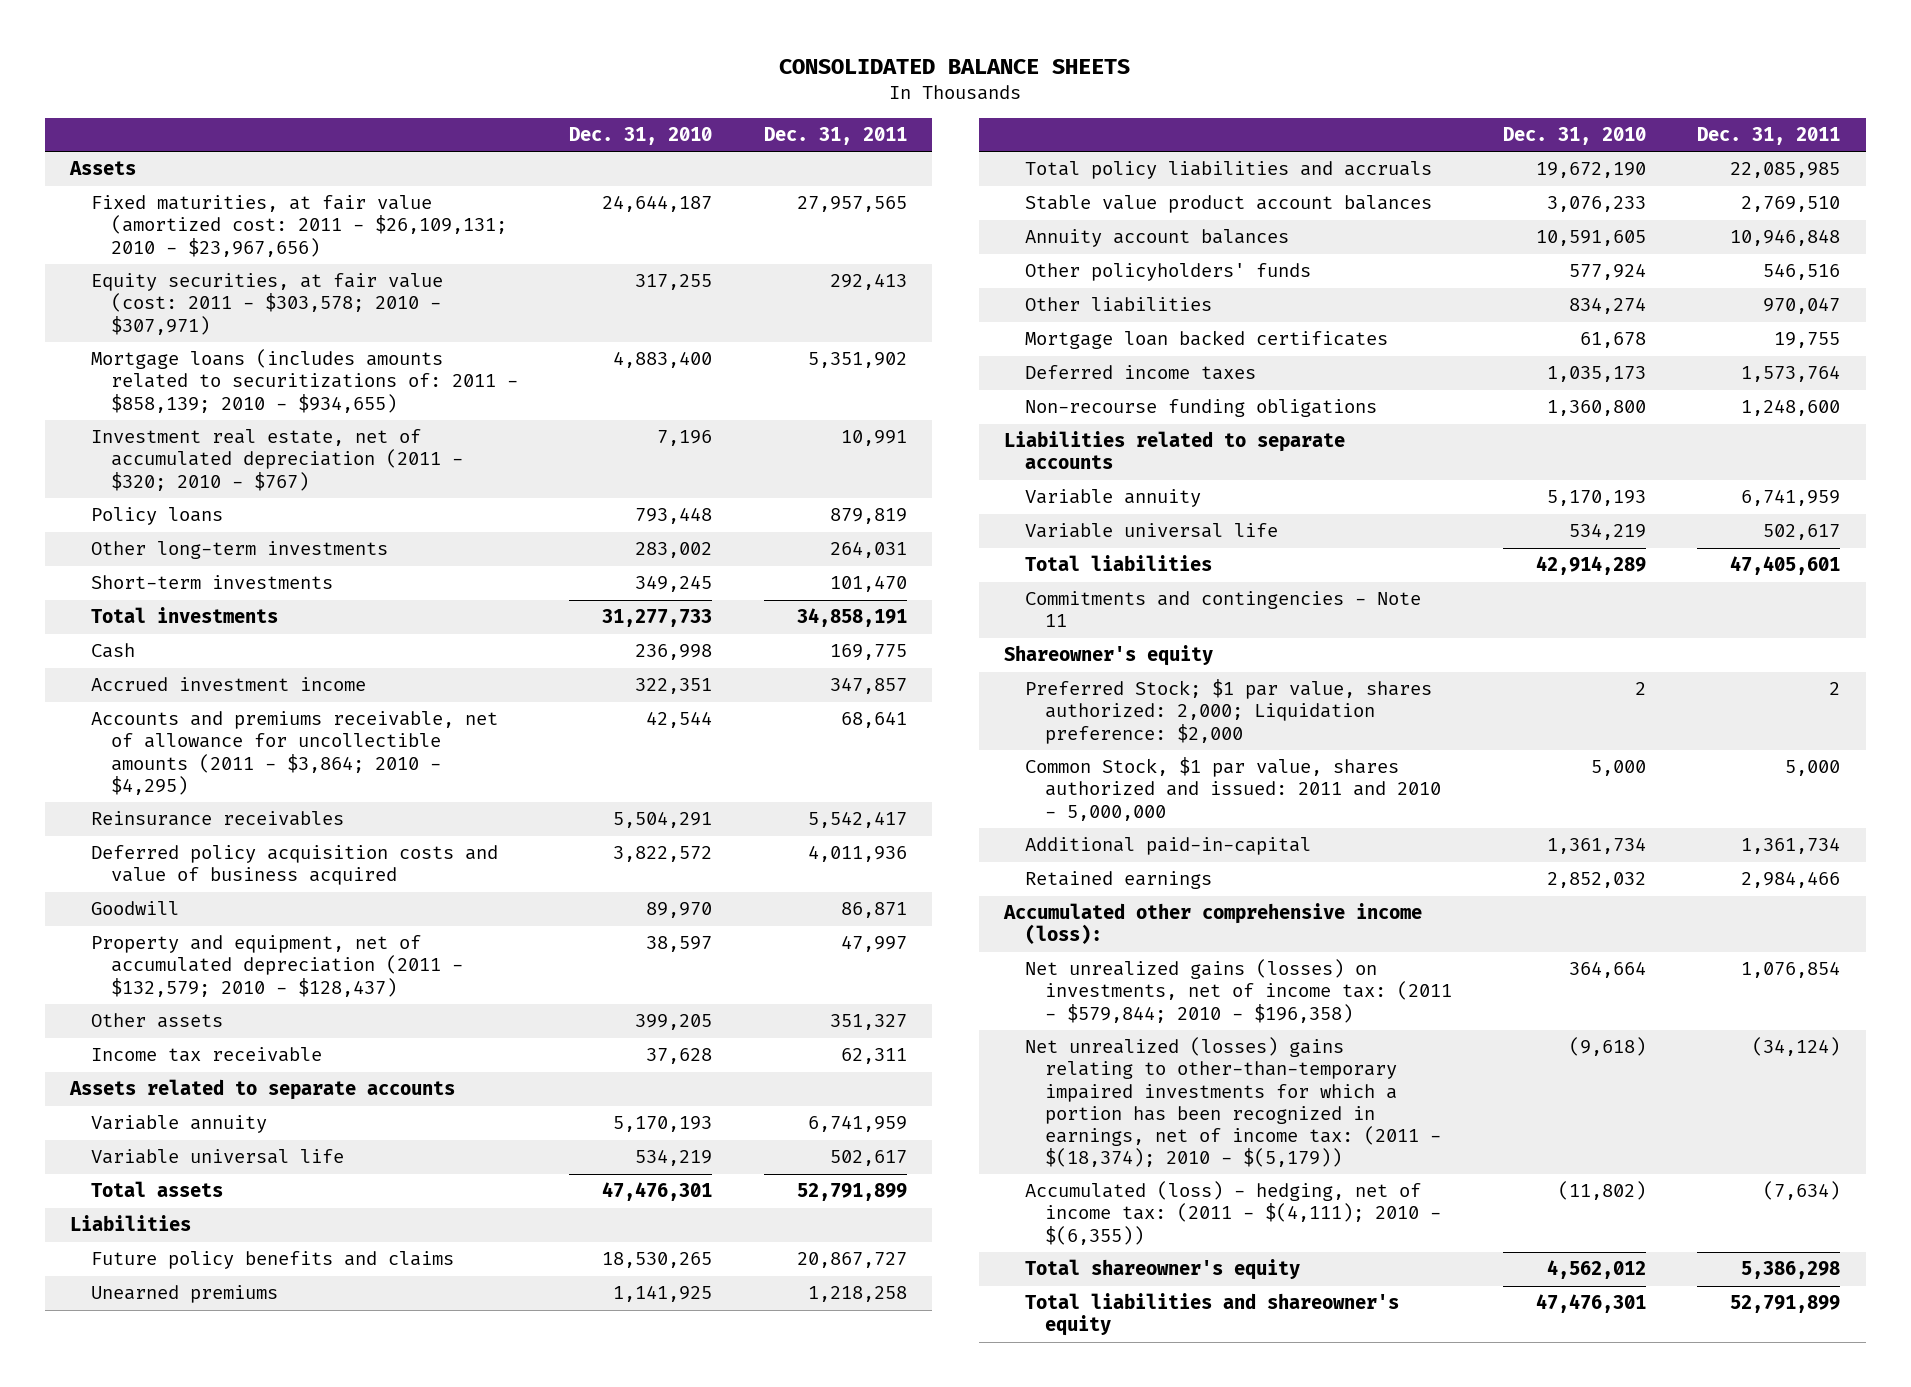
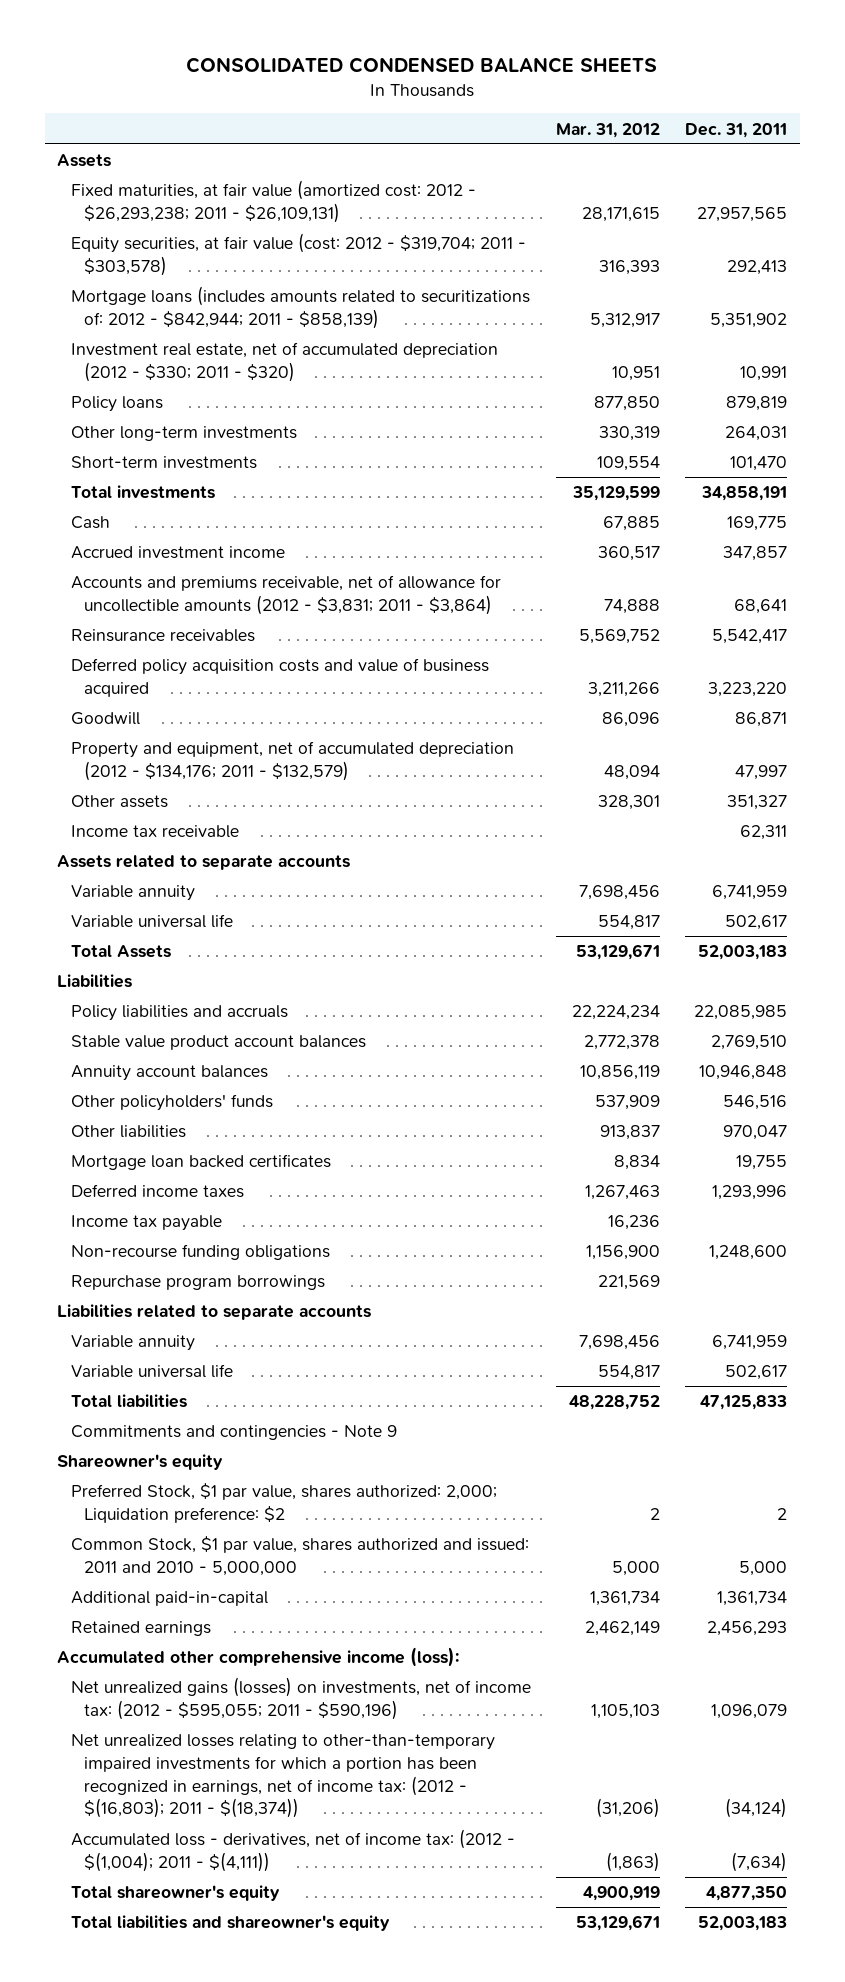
- CONSOLIDATED BALANCE SHEETS
+ CONSOLIDATED CONDENSED BALANCE SHEETS
- | Dec. 31, 2010 | Dec. 31, 2011
+ | Mar. 31, 2012 | Dec. 31, 2011
- Fixed maturities, at fair value (amortized cost: 2011 - $26,109,131; 2010 - $23,967,656) | 24,644,187 | 27,957,565
- Equity securities, at fair value (cost: 2011 - $303,578; 2010 - $307,971) | 317,255 | 292,413
- Mortgage loans (includes amounts related to securitizations of: 2011 - $858,139; 2010 - $934,655) | 4,883,400 | 5,351,902
- Investment real estate, net of accumulated depreciation (2011 - $320; 2010 - $767) | 7,196 | 10,991
+ Fixed maturities, at fair value (amortized cost: 2012 - $26,293,238; 2011 - $26,109,131) | 28,171,615 | 27,957,565
+ Equity securities, at fair value (cost: 2012 - $319,704; 2011 - $303,578) | 316,393 | 292,413
+ Mortgage loans (includes amounts related to securitizations of: 2012 - $842,944; 2011 - $858,139) | 5,312,917 | 5,351,902
+ Investment real estate, net of accumulated depreciation (2012 - $330; 2011 - $320) | 10,951 | 10,991
- Accounts and premiums receivable, net of allowance for uncollectible amounts (2011 - $3,864; 2010 - $4,295) | 42,544 | 68,641
+ Accounts and premiums receivable, net of allowance for uncollectible amounts (2012 - $3,831; 2011 - $3,864) | 74,888 | 68,641
- Deferred policy acquisition costs and value of business acquired | 3,822,572 | 4,011,936
+ Deferred policy acquisition costs and value of business acquired | 3,211,266 | 3,223,220
- Property and equipment, net of accumulated depreciation (2011 - $132,579; 2010 - $128,437) | 38,597 | 47,997
+ Property and equipment, net of accumulated depreciation (2012 - $134,176; 2011 - $132,579) | 48,094 | 47,997
- Total assets | 47,476,301 | 52,791,899
+ Total Assets | 53,129,671 | 52,003,183
- Future policy benefits and claims | 18,530,265 | 20,867,727
- Unearned premiums | 1,141,925 | 1,218,258
- Total policy liabilities and accruals | 19,672,190 | 22,085,985
+ Policy liabilities and accruals | 22,224,234 | 22,085,985
- Deferred income taxes | 1,035,173 | 1,573,764
+ Deferred income taxes | 1,267,463 | 1,293,996
+ Income tax payable | 16,236 |
+ Repurchase program borrowings | 221,569 |
- Total liabilities | 42,914,289 | 47,405,601
- Commitments and contingencies - Note 11
+ Total liabilities | 48,228,752 | 47,125,833
+ Commitments and contingencies - Note 9
- Preferred Stock; $1 par value, shares authorized: 2,000; Liquidation preference: $2,000 | 2 | 2
+ Preferred Stock, $1 par value, shares authorized: 2,000; Liquidation preference: $2 | 2 | 2
- Retained earnings | 2,852,032 | 2,984,466
+ Retained earnings | 2,462,149 | 2,456,293
- Net unrealized gains (losses) on investments, net of income tax: (2011 - $579,844; 2010 - $196,358) | 364,664 | 1,076,854
- Net unrealized (losses) gains relating to other-than-temporary impaired investments for which a portion has been recognized in earnings, net of income tax: (2011 - $(18,374); 2010 - $(5,179)) | (9,618) | (34,124)
- Accumulated (loss) - hedging, net of income tax: (2011 - $(4,111); 2010 - $(6,355)) | (11,802) | (7,634)
- Total shareowner's equity | 4,562,012 | 5,386,298
- Total liabilities and shareowner's equity | 47,476,301 | 52,791,899
+ Net unrealized gains (losses) on investments, net of income tax: (2012 - $595,055; 2011 - $590,196) | 1,105,103 | 1,096,079
+ Net unrealized losses relating to other-than-temporary impaired investments for which a portion has been recognized in earnings, net of income tax: (2012 - $(16,803); 2011 - $(18,374)) | (31,206) | (34,124)
+ Accumulated loss - derivatives, net of income tax: (2012 - $(1,004); 2011 - $(4,111)) | (1,863) | (7,634)
+ Total shareowner's equity | 4,900,919 | 4,877,350
+ Total liabilities and shareowner's equity | 53,129,671 | 52,003,183

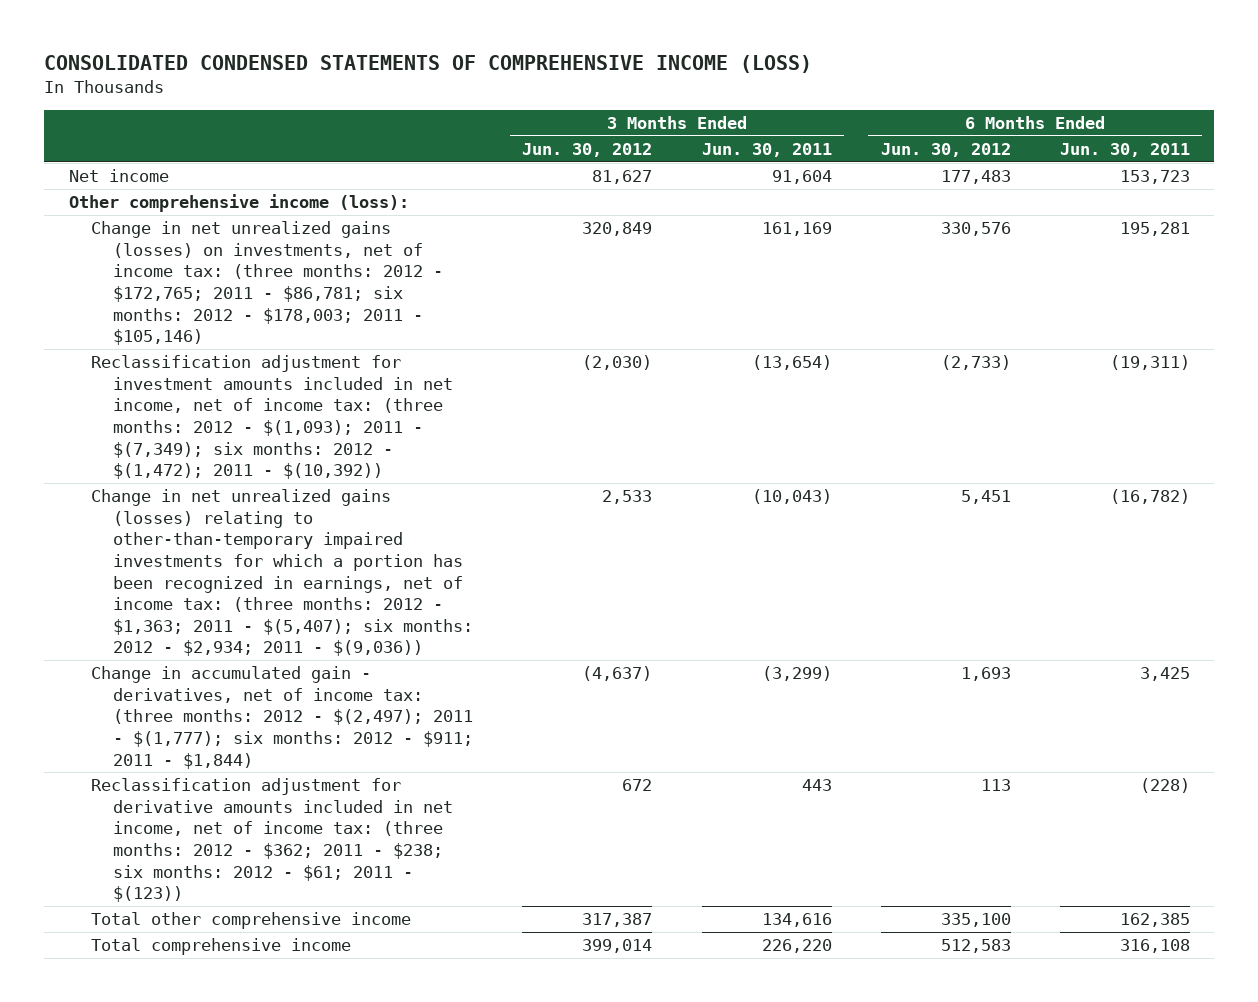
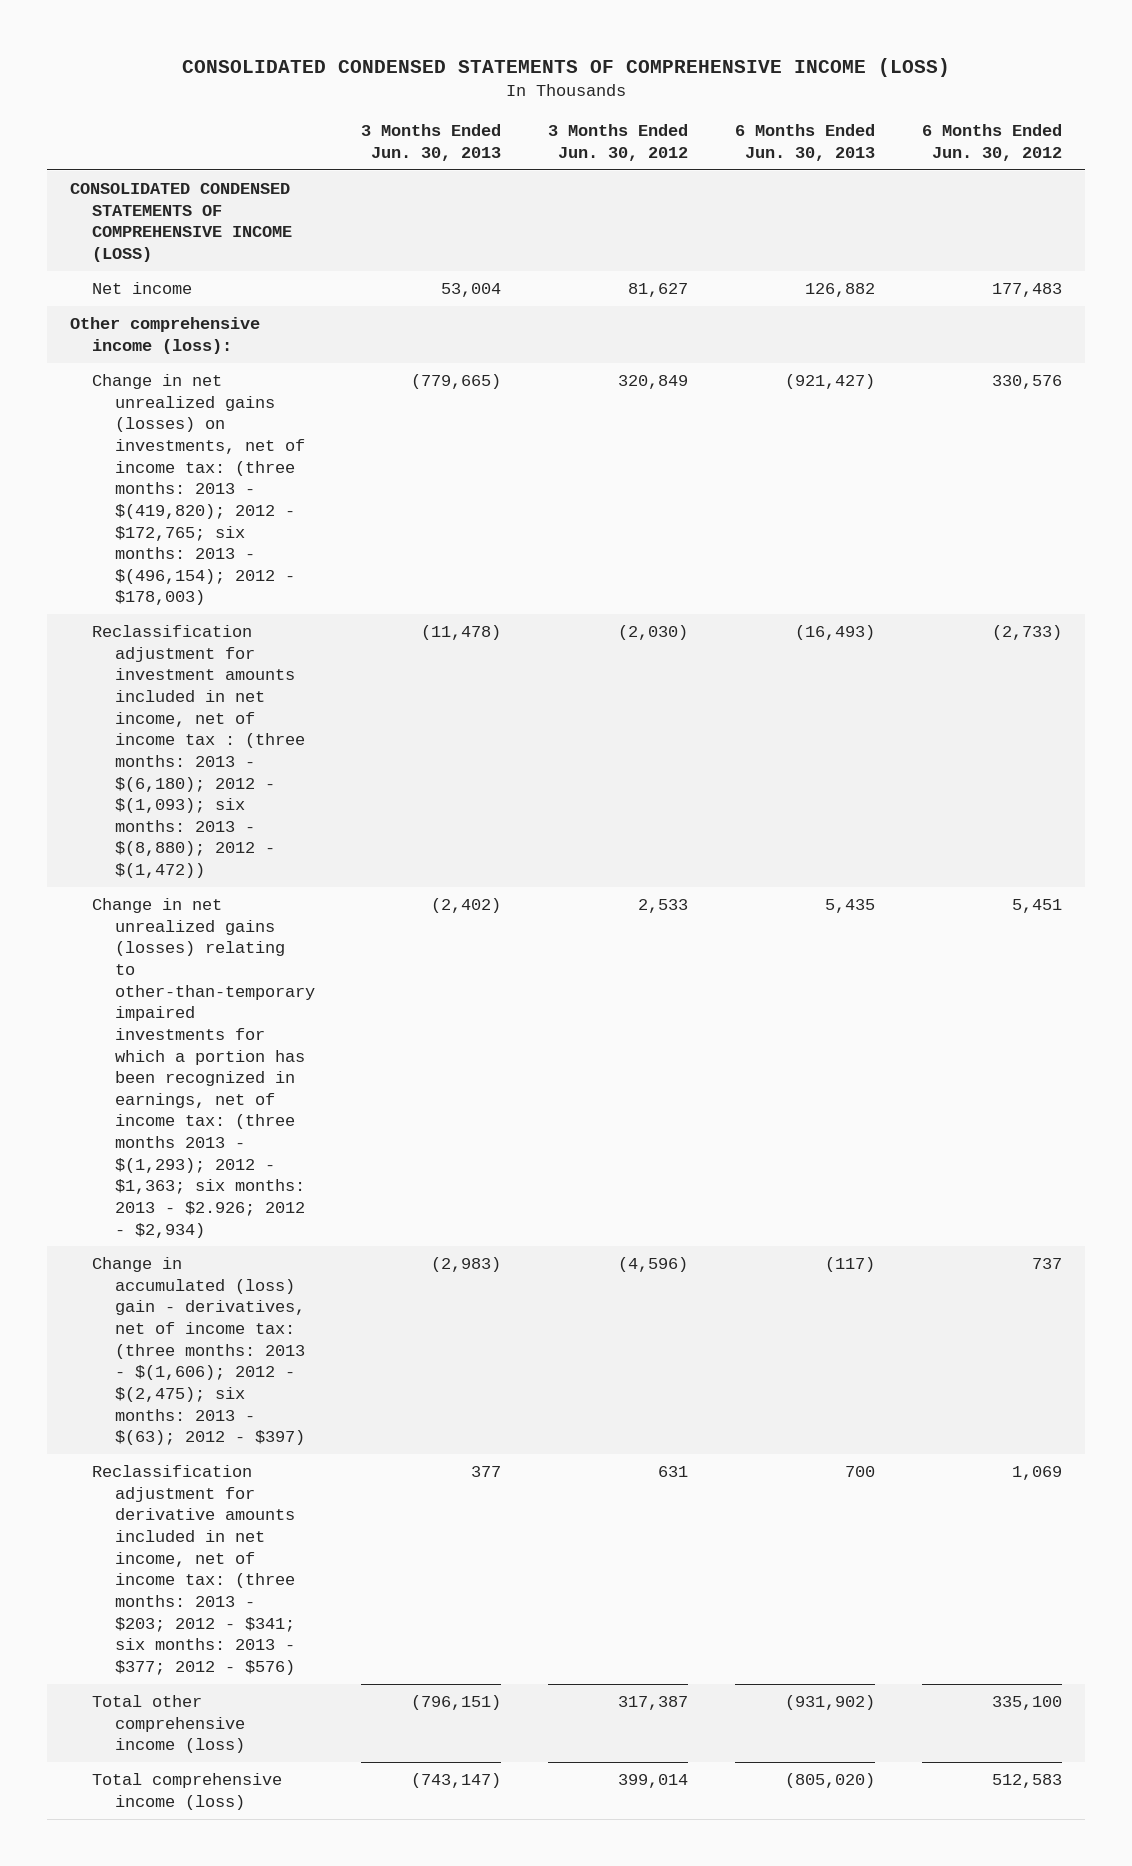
- | 3 Months Ended Jun. 30, 2012 | 3 Months Ended Jun. 30, 2011 | 6 Months Ended Jun. 30, 2012 | 6 Months Ended Jun. 30, 2011
+ | 3 Months Ended Jun. 30, 2013 | 3 Months Ended Jun. 30, 2012 | 6 Months Ended Jun. 30, 2013 | 6 Months Ended Jun. 30, 2012
+ CONSOLIDATED CONDENSED STATEMENTS OF COMPREHENSIVE INCOME (LOSS)
- Change in net unrealized gains (losses) on investments, net of income tax: (three months: 2012 - $172,765; 2011 - $86,781; six months: 2012 - $178,003; 2011 - $105,146) | 320,849 | 161,169 | 330,576 | 195,281
- Reclassification adjustment for investment amounts included in net income, net of income tax: (three months: 2012 - $(1,093); 2011 - $(7,349); six months: 2012 - $(1,472); 2011 - $(10,392)) | (2,030) | (13,654) | (2,733) | (19,311)
- Change in net unrealized gains (losses) relating to other-than-temporary impaired investments for which a portion has been recognized in earnings, net of income tax: (three months: 2012 - $1,363; 2011 - $(5,407); six months: 2012 - $2,934; 2011 - $(9,036)) | 2,533 | (10,043) | 5,451 | (16,782)
- Change in accumulated gain - derivatives, net of income tax: (three months: 2012 - $(2,497); 2011 - $(1,777); six months: 2012 - $911; 2011 - $1,844) | (4,637) | (3,299) | 1,693 | 3,425
- Reclassification adjustment for derivative amounts included in net income, net of income tax: (three months: 2012 - $362; 2011 - $238; six months: 2012 - $61; 2011 - $(123)) | 672 | 443 | 113 | (228)
- Total other comprehensive income | 317,387 | 134,616 | 335,100 | 162,385
- Total comprehensive income | 399,014 | 226,220 | 512,583 | 316,108
+ Change in net unrealized gains (losses) on investments, net of income tax: (three months: 2013 - $(419,820); 2012 - $172,765; six months: 2013 - $(496,154); 2012 - $178,003) | (779,665) | 320,849 | (921,427) | 330,576
+ Reclassification adjustment for investment amounts included in net income, net of income tax : (three months: 2013 - $(6,180); 2012 - $(1,093); six months: 2013 - $(8,880); 2012 - $(1,472)) | (11,478) | (2,030) | (16,493) | (2,733)
+ Change in net unrealized gains (losses) relating to other-than-temporary impaired investments for which a portion has been recognized in earnings, net of income tax: (three months 2013 - $(1,293); 2012 - $1,363; six months: 2013 - $2.926; 2012 - $2,934) | (2,402) | 2,533 | 5,435 | 5,451
+ Change in accumulated (loss) gain - derivatives, net of income tax: (three months: 2013 - $(1,606); 2012 - $(2,475); six months: 2013 - $(63); 2012 - $397) | (2,983) | (4,596) | (117) | 737
+ Reclassification adjustment for derivative amounts included in net income, net of income tax: (three months: 2013 - $203; 2012 - $341; six months: 2013 - $377; 2012 - $576) | 377 | 631 | 700 | 1,069
+ Total other comprehensive income (loss) | (796,151) | 317,387 | (931,902) | 335,100
+ Total comprehensive income (loss) | (743,147) | 399,014 | (805,020) | 512,583

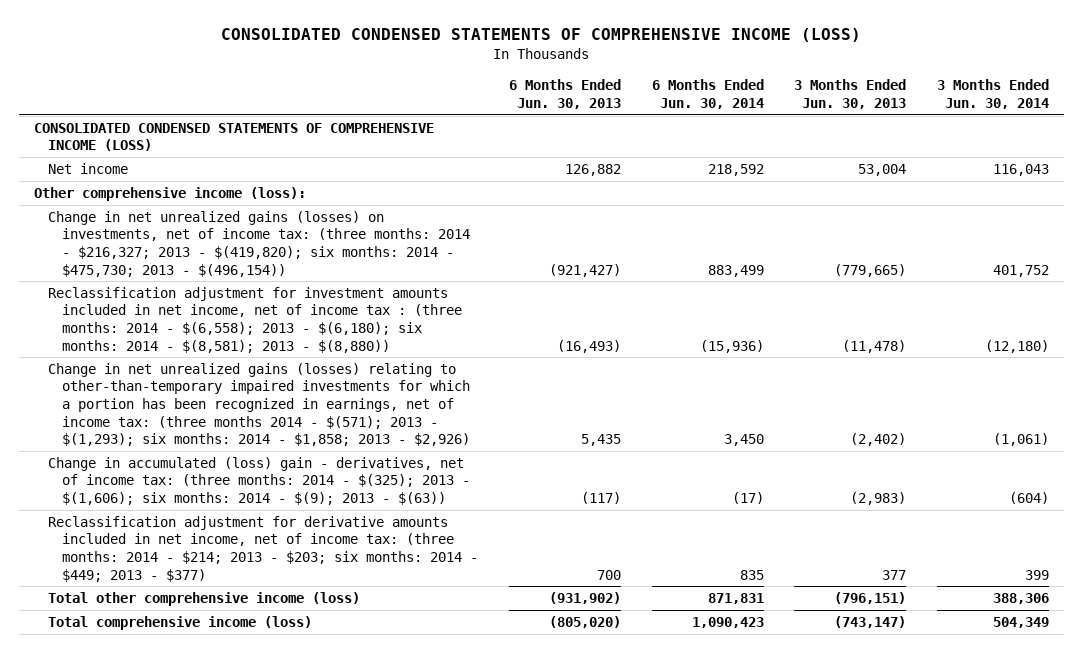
- | 3 Months Ended Jun. 30, 2013 | 3 Months Ended Jun. 30, 2012 | 6 Months Ended Jun. 30, 2013 | 6 Months Ended Jun. 30, 2012
+ | 6 Months Ended Jun. 30, 2013 | 6 Months Ended Jun. 30, 2014 | 3 Months Ended Jun. 30, 2013 | 3 Months Ended Jun. 30, 2014
- Change in net unrealized gains (losses) on investments, net of income tax: (three months: 2013 - $(419,820); 2012 - $172,765; six months: 2013 - $(496,154); 2012 - $178,003) | (779,665) | 320,849 | (921,427) | 330,576
- Reclassification adjustment for investment amounts included in net income, net of income tax : (three months: 2013 - $(6,180); 2012 - $(1,093); six months: 2013 - $(8,880); 2012 - $(1,472)) | (11,478) | (2,030) | (16,493) | (2,733)
- Change in net unrealized gains (losses) relating to other-than-temporary impaired investments for which a portion has been recognized in earnings, net of income tax: (three months 2013 - $(1,293); 2012 - $1,363; six months: 2013 - $2.926; 2012 - $2,934) | (2,402) | 2,533 | 5,435 | 5,451
- Change in accumulated (loss) gain - derivatives, net of income tax: (three months: 2013 - $(1,606); 2012 - $(2,475); six months: 2013 - $(63); 2012 - $397) | (2,983) | (4,596) | (117) | 737
- Reclassification adjustment for derivative amounts included in net income, net of income tax: (three months: 2013 - $203; 2012 - $341; six months: 2013 - $377; 2012 - $576) | 377 | 631 | 700 | 1,069
+ Change in net unrealized gains (losses) on investments, net of income tax: (three months: 2014 - $216,327; 2013 - $(419,820); six months: 2014 - $475,730; 2013 - $(496,154)) | (921,427) | 883,499 | (779,665) | 401,752
+ Reclassification adjustment for investment amounts included in net income, net of income tax : (three months: 2014 - $(6,558); 2013 - $(6,180); six months: 2014 - $(8,581); 2013 - $(8,880)) | (16,493) | (15,936) | (11,478) | (12,180)
+ Change in net unrealized gains (losses) relating to other-than-temporary impaired investments for which a portion has been recognized in earnings, net of income tax: (three months 2014 - $(571); 2013 - $(1,293); six months: 2014 - $1,858; 2013 - $2,926) | 5,435 | 3,450 | (2,402) | (1,061)
+ Change in accumulated (loss) gain - derivatives, net of income tax: (three months: 2014 - $(325); 2013 - $(1,606); six months: 2014 - $(9); 2013 - $(63)) | (117) | (17) | (2,983) | (604)
+ Reclassification adjustment for derivative amounts included in net income, net of income tax: (three months: 2014 - $214; 2013 - $203; six months: 2014 - $449; 2013 - $377) | 700 | 835 | 377 | 399

